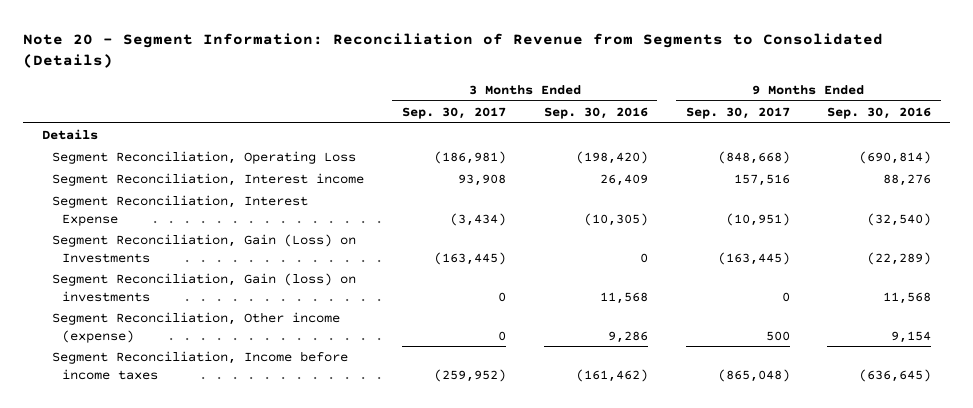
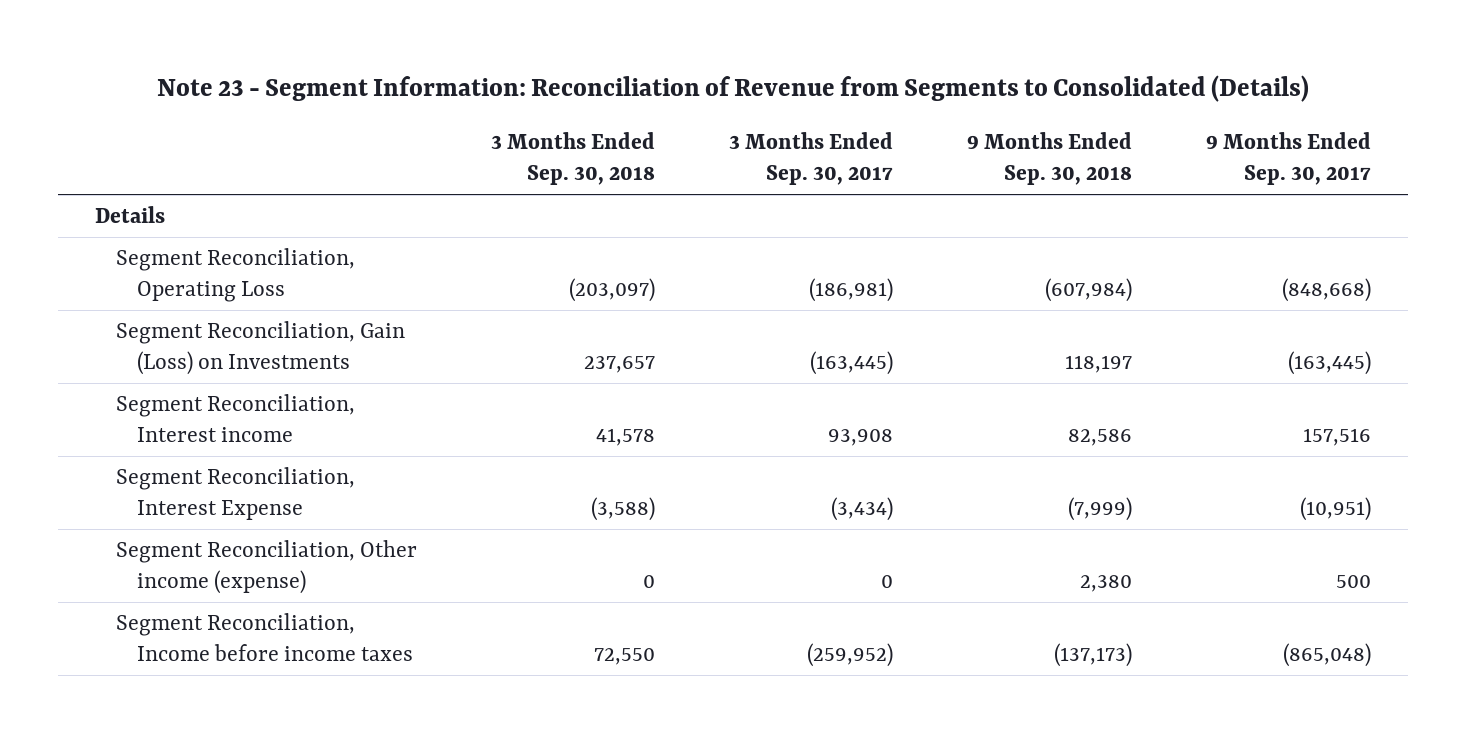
- Note 20 - Segment Information: Reconciliation of Revenue from Segments to Consolidated (Details)
+ Note 23 - Segment Information: Reconciliation of Revenue from Segments to Consolidated (Details)
- | 3 Months Ended Sep. 30, 2017 | 3 Months Ended Sep. 30, 2016 | 9 Months Ended Sep. 30, 2017 | 9 Months Ended Sep. 30, 2016
+ | 3 Months Ended Sep. 30, 2018 | 3 Months Ended Sep. 30, 2017 | 9 Months Ended Sep. 30, 2018 | 9 Months Ended Sep. 30, 2017
moved up: Segment Reconciliation, Gain (Loss) on Investments | 237,657 | (163,445) | 118,197 | (163,445)
- Segment Reconciliation, Gain (loss) on investments | 0 | 11,568 | 0 | 11,568

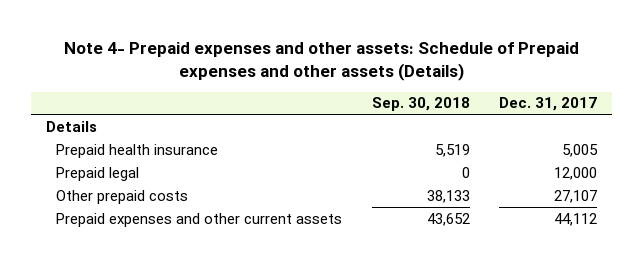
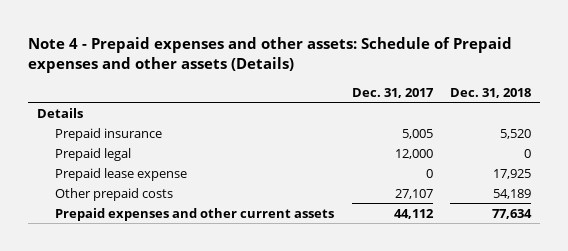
- Note 4- Prepaid expenses and other assets: Schedule of Prepaid expenses and other assets (Details)
+ Note 4 - Prepaid expenses and other assets: Schedule of Prepaid expenses and other assets (Details)
- | Sep. 30, 2018 | Dec. 31, 2017
+ | Dec. 31, 2017 | Dec. 31, 2018
- Prepaid health insurance | 5,519 | 5,005
+ Prepaid insurance | 5,005 | 5,520
+ Prepaid lease expense | 0 | 17,925

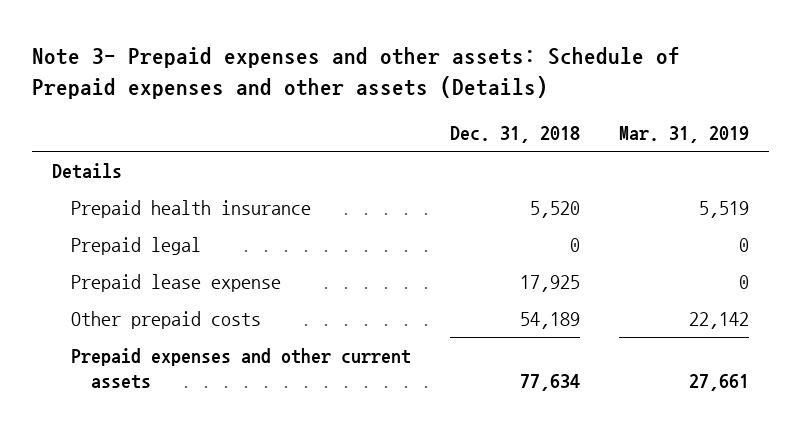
- Note 4 - Prepaid expenses and other assets: Schedule of Prepaid expenses and other assets (Details)
+ Note 3- Prepaid expenses and other assets: Schedule of Prepaid expenses and other assets (Details)
- | Dec. 31, 2017 | Dec. 31, 2018
+ | Dec. 31, 2018 | Mar. 31, 2019
- Prepaid insurance | 5,005 | 5,520
+ Prepaid health insurance | 5,520 | 5,519

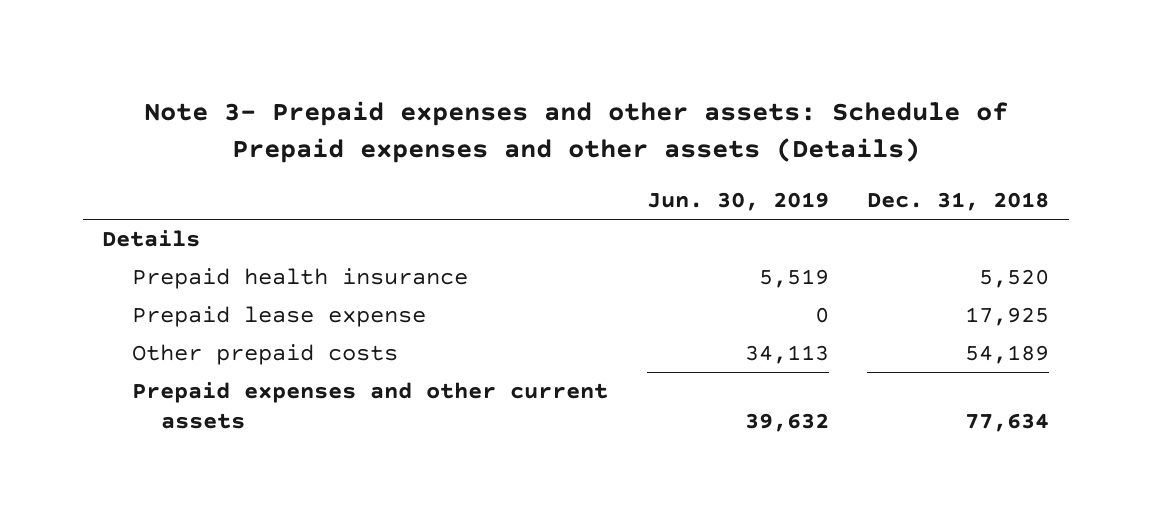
- | Dec. 31, 2018 | Mar. 31, 2019
+ | Jun. 30, 2019 | Dec. 31, 2018
- Prepaid legal | 0 | 0

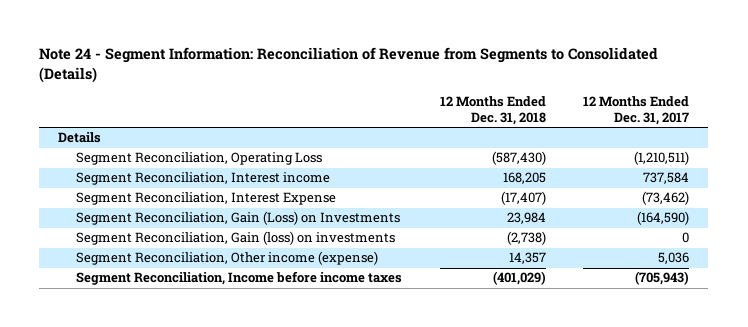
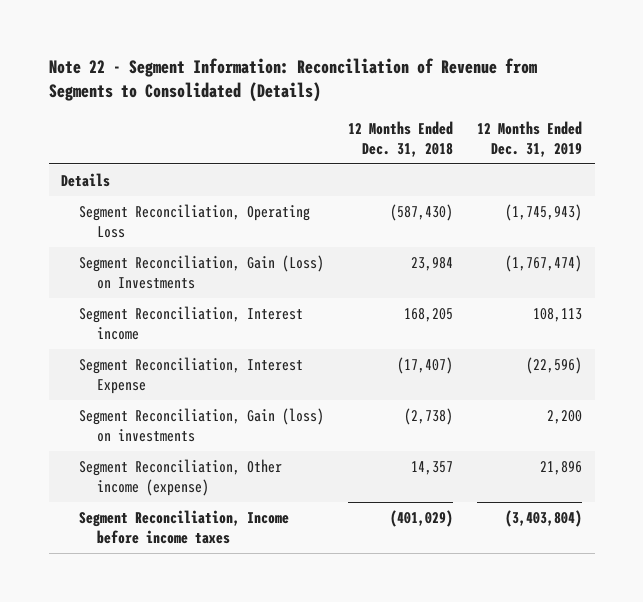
- Note 24 - Segment Information: Reconciliation of Revenue from Segments to Consolidated (Details)
+ Note 22 - Segment Information: Reconciliation of Revenue from Segments to Consolidated (Details)
- | 12 Months Ended Dec. 31, 2018 | 12 Months Ended Dec. 31, 2017
+ | 12 Months Ended Dec. 31, 2018 | 12 Months Ended Dec. 31, 2019
moved up: Segment Reconciliation, Gain (Loss) on Investments | 23,984 | (1,767,474)

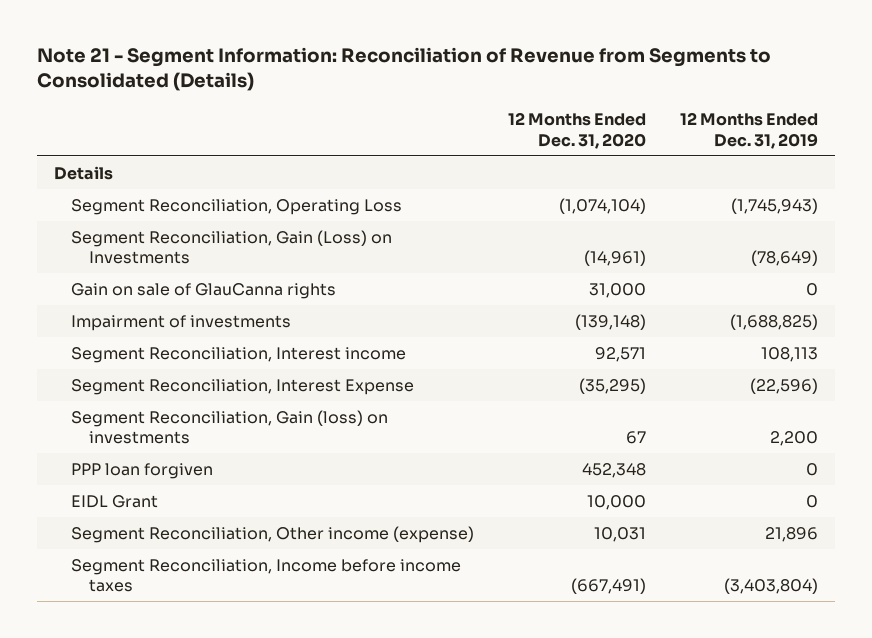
- Note 22 - Segment Information: Reconciliation of Revenue from Segments to Consolidated (Details)
+ Note 21 - Segment Information: Reconciliation of Revenue from Segments to Consolidated (Details)
- | 12 Months Ended Dec. 31, 2018 | 12 Months Ended Dec. 31, 2019
+ | 12 Months Ended Dec. 31, 2020 | 12 Months Ended Dec. 31, 2019
- Segment Reconciliation, Gain (Loss) on Investments | 23,984 | (1,767,474)
+ Segment Reconciliation, Gain (Loss) on Investments | (14,961) | (78,649)
+ Gain on sale of GlauCanna rights | 31,000 | 0
+ Impairment of investments | (139,148) | (1,688,825)
+ PPP loan forgiven | 452,348 | 0
+ EIDL Grant | 10,000 | 0

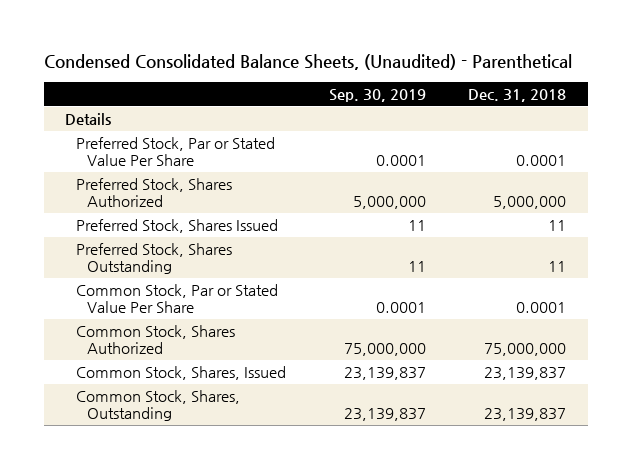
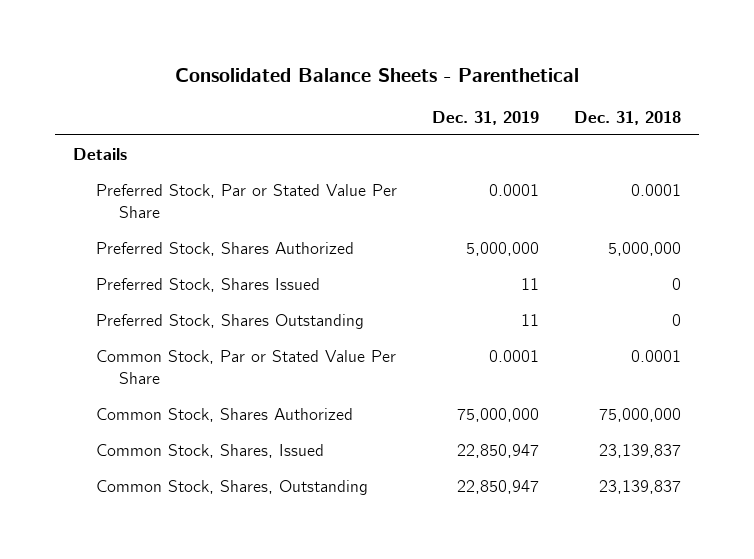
- Condensed Consolidated Balance Sheets, (Unaudited) - Parenthetical
+ Consolidated Balance Sheets - Parenthetical
- | Sep. 30, 2019 | Dec. 31, 2018
+ | Dec. 31, 2019 | Dec. 31, 2018
- Preferred Stock, Shares Issued | 11 | 11
- Preferred Stock, Shares Outstanding | 11 | 11
+ Preferred Stock, Shares Issued | 11 | 0
+ Preferred Stock, Shares Outstanding | 11 | 0

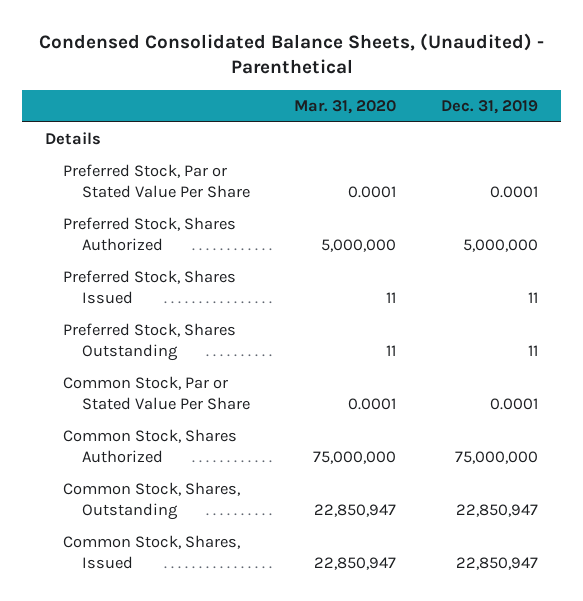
- Consolidated Balance Sheets - Parenthetical
+ Condensed Consolidated Balance Sheets, (Unaudited) - Parenthetical
- | Dec. 31, 2019 | Dec. 31, 2018
+ | Mar. 31, 2020 | Dec. 31, 2019
moved down: Common Stock, Shares, Issued | 22,850,947 | 22,850,947

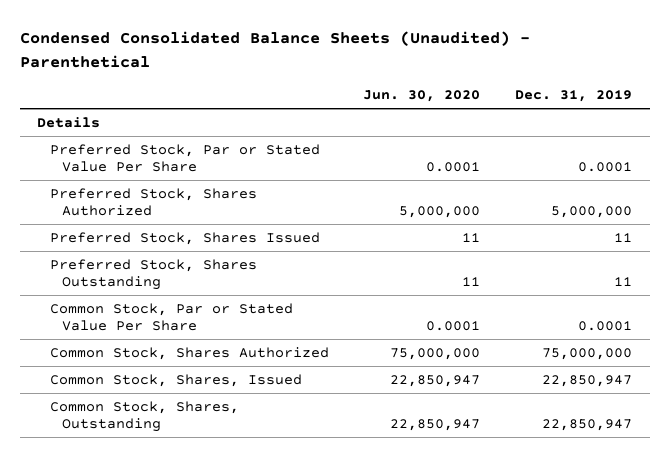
- Condensed Consolidated Balance Sheets, (Unaudited) - Parenthetical
+ Condensed Consolidated Balance Sheets (Unaudited) - Parenthetical
- | Mar. 31, 2020 | Dec. 31, 2019
+ | Jun. 30, 2020 | Dec. 31, 2019
moved down: Common Stock, Shares, Outstanding | 22,850,947 | 22,850,947

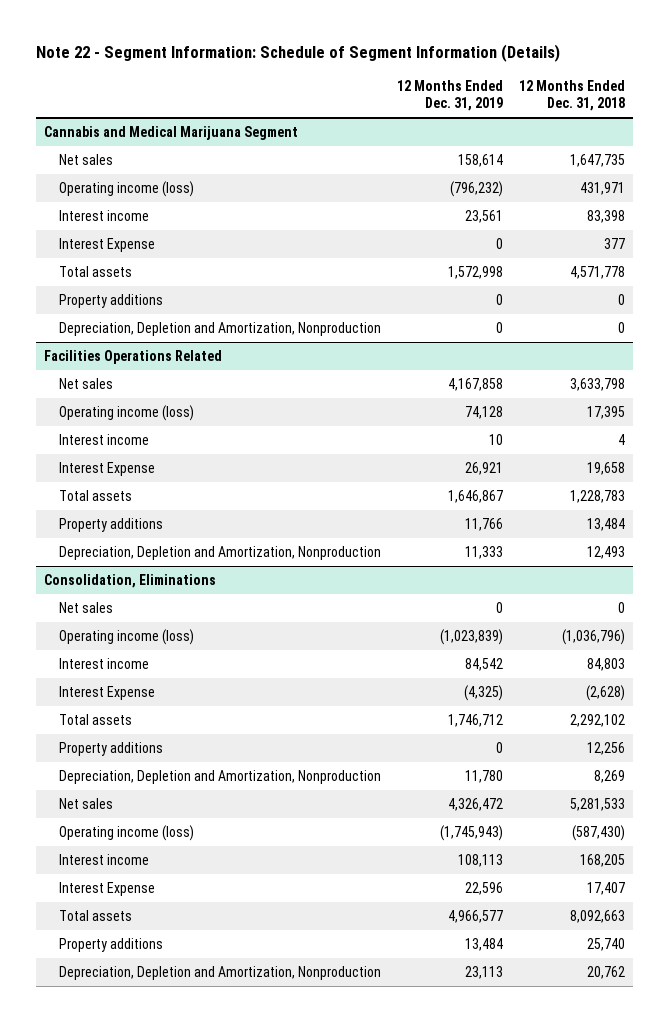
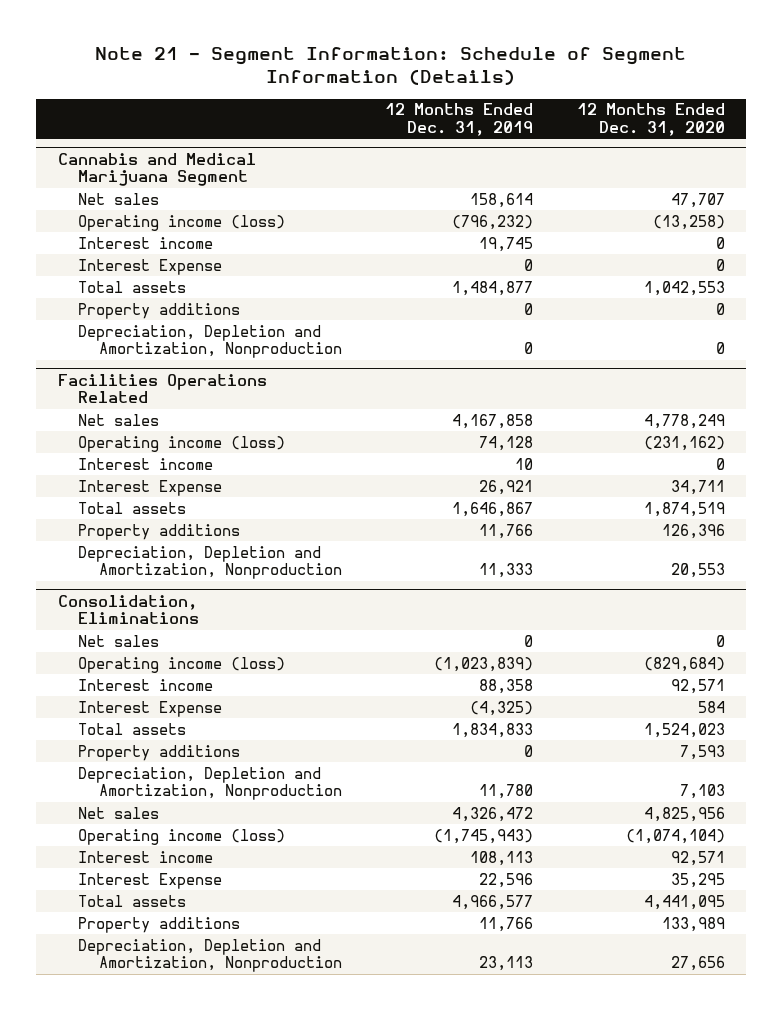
- Note 22 - Segment Information: Schedule of Segment Information (Details)
+ Note 21 - Segment Information: Schedule of Segment Information (Details)
- | 12 Months Ended Dec. 31, 2019 | 12 Months Ended Dec. 31, 2018
+ | 12 Months Ended Dec. 31, 2019 | 12 Months Ended Dec. 31, 2020
@ Cannabis and Medical Marijuana Segment
- Interest income | 23,561 | 83,398
+ Interest income | 19,745 | 0
- Total assets | 1,572,998 | 4,571,778
+ Total assets | 1,484,877 | 1,042,553
@ Consolidation, Eliminations
- Interest income | 84,542 | 84,803
+ Interest income | 88,358 | 92,571
- Total assets | 1,746,712 | 2,292,102
+ Total assets | 1,834,833 | 1,524,023
- Property additions | 13,484 | 25,740
+ Property additions | 11,766 | 133,989

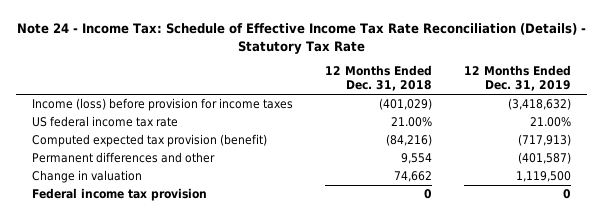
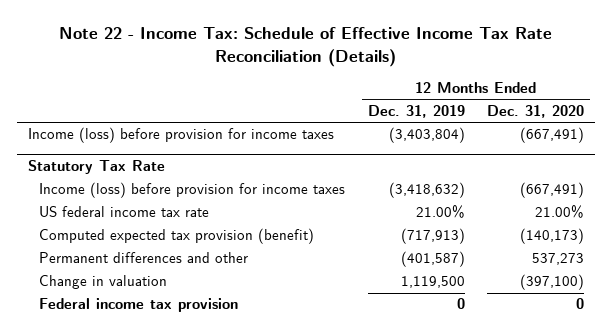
- Note 24 - Income Tax: Schedule of Effective Income Tax Rate Reconciliation (Details) - Statutory Tax Rate
+ Note 22 - Income Tax: Schedule of Effective Income Tax Rate Reconciliation (Details)
- | 12 Months Ended Dec. 31, 2018 | 12 Months Ended Dec. 31, 2019
+ | 12 Months Ended Dec. 31, 2019 | 12 Months Ended Dec. 31, 2020
+ Income (loss) before provision for income taxes | (3,403,804) | (667,491)
+ Statutory Tax Rate

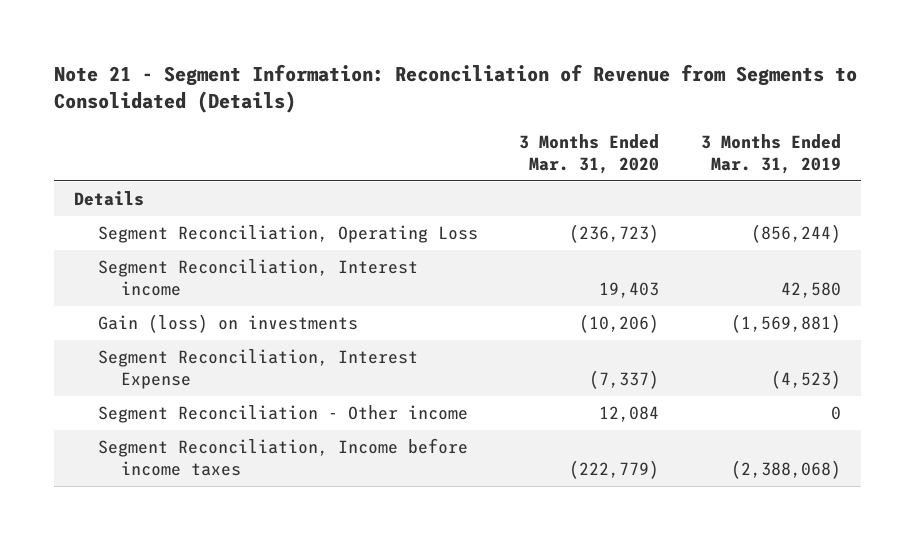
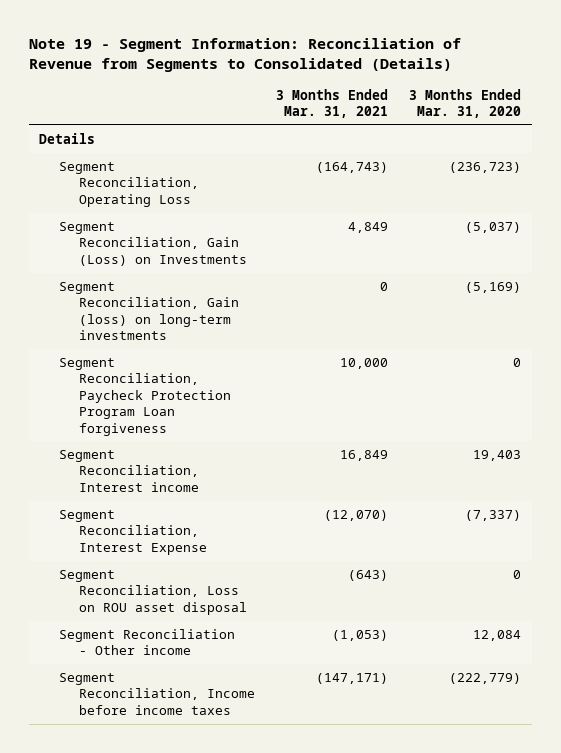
- Note 21 - Segment Information: Reconciliation of Revenue from Segments to Consolidated (Details)
+ Note 19 - Segment Information: Reconciliation of Revenue from Segments to Consolidated (Details)
- | 3 Months Ended Mar. 31, 2020 | 3 Months Ended Mar. 31, 2019
+ | 3 Months Ended Mar. 31, 2021 | 3 Months Ended Mar. 31, 2020
+ Segment Reconciliation, Gain (Loss) on Investments | 4,849 | (5,037)
+ Segment Reconciliation, Gain (loss) on long-term investments | 0 | (5,169)
+ Segment Reconciliation, Paycheck Protection Program Loan forgiveness | 10,000 | 0
- Gain (loss) on investments | (10,206) | (1,569,881)
+ Segment Reconciliation, Loss on ROU asset disposal | (643) | 0

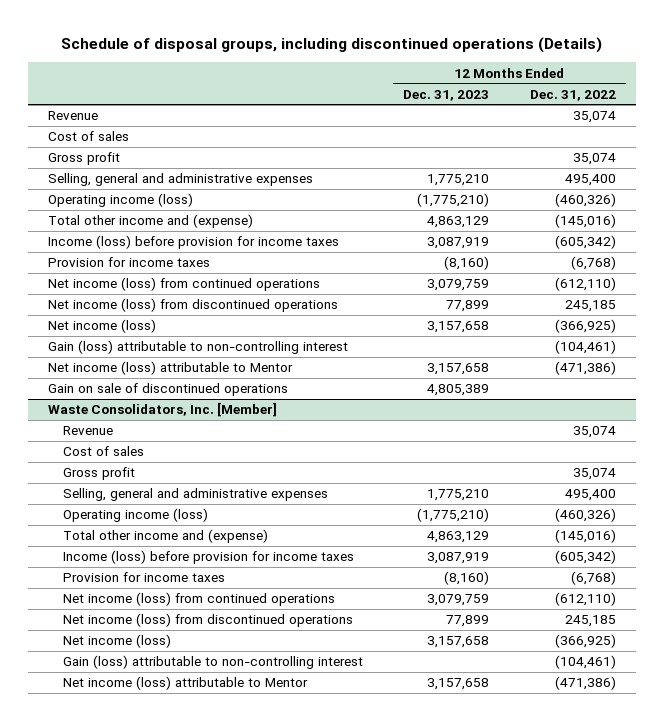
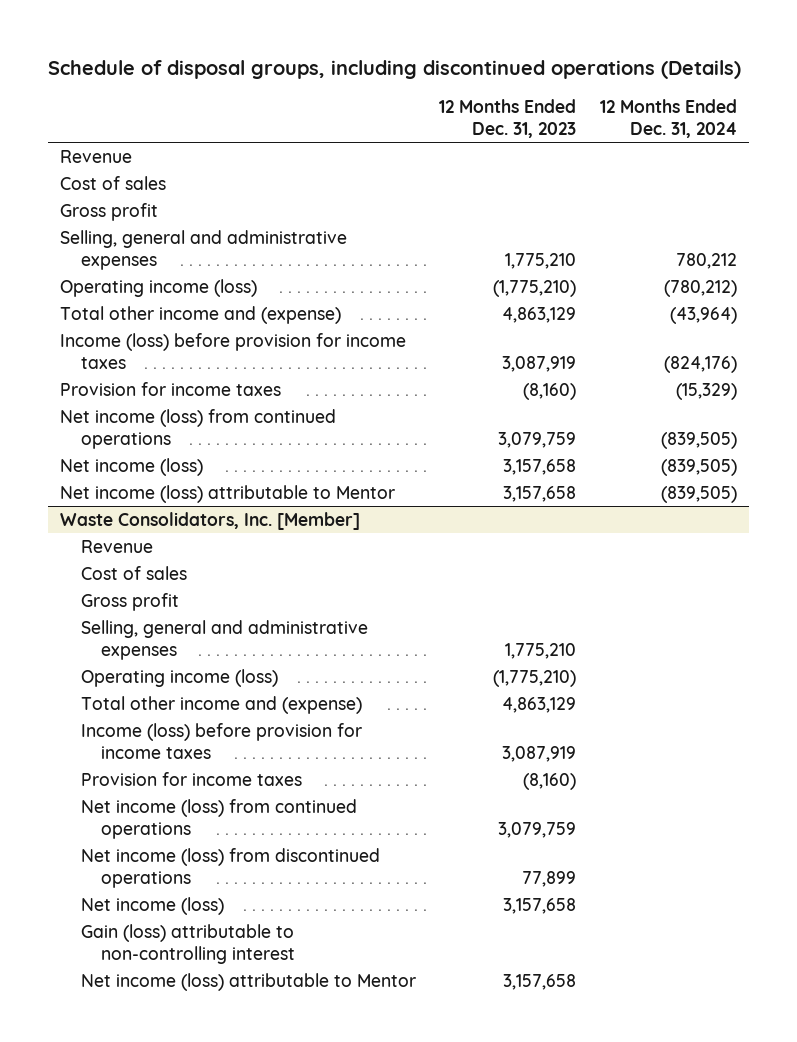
- | 12 Months Ended Dec. 31, 2023 | 12 Months Ended Dec. 31, 2022
+ | 12 Months Ended Dec. 31, 2023 | 12 Months Ended Dec. 31, 2024
- Net income (loss) from discontinued operations | 77,899 | 245,185
- Gain (loss) attributable to non-controlling interest | | (104,461)
- Gain on sale of discontinued operations | 4,805,389 |

